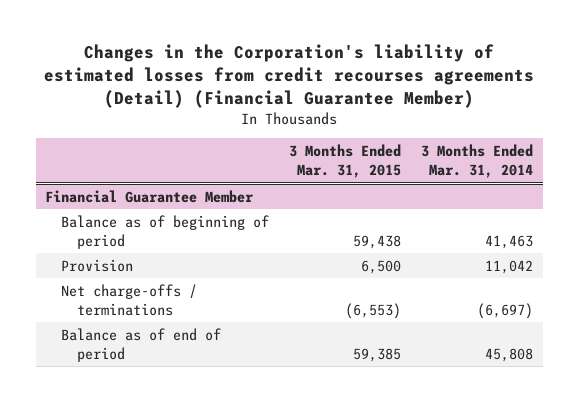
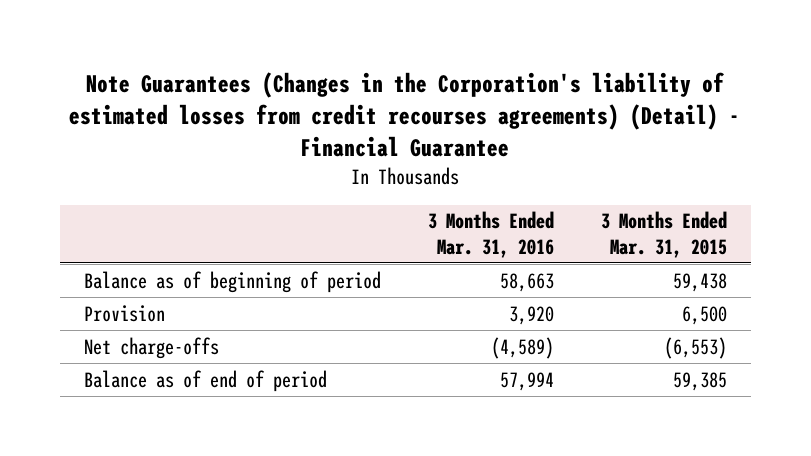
- Changes in the Corporation's liability of estimated losses from credit recourses agreements (Detail) (Financial Guarantee Member)
+ Note Guarantees (Changes in the Corporation's liability of estimated losses from credit recourses agreements) (Detail) - Financial Guarantee
- | 3 Months Ended Mar. 31, 2015 | 3 Months Ended Mar. 31, 2014
+ | 3 Months Ended Mar. 31, 2016 | 3 Months Ended Mar. 31, 2015
- Financial Guarantee Member
- Net charge-offs / terminations | (6,553) | (6,697)
+ Net charge-offs | (4,589) | (6,553)

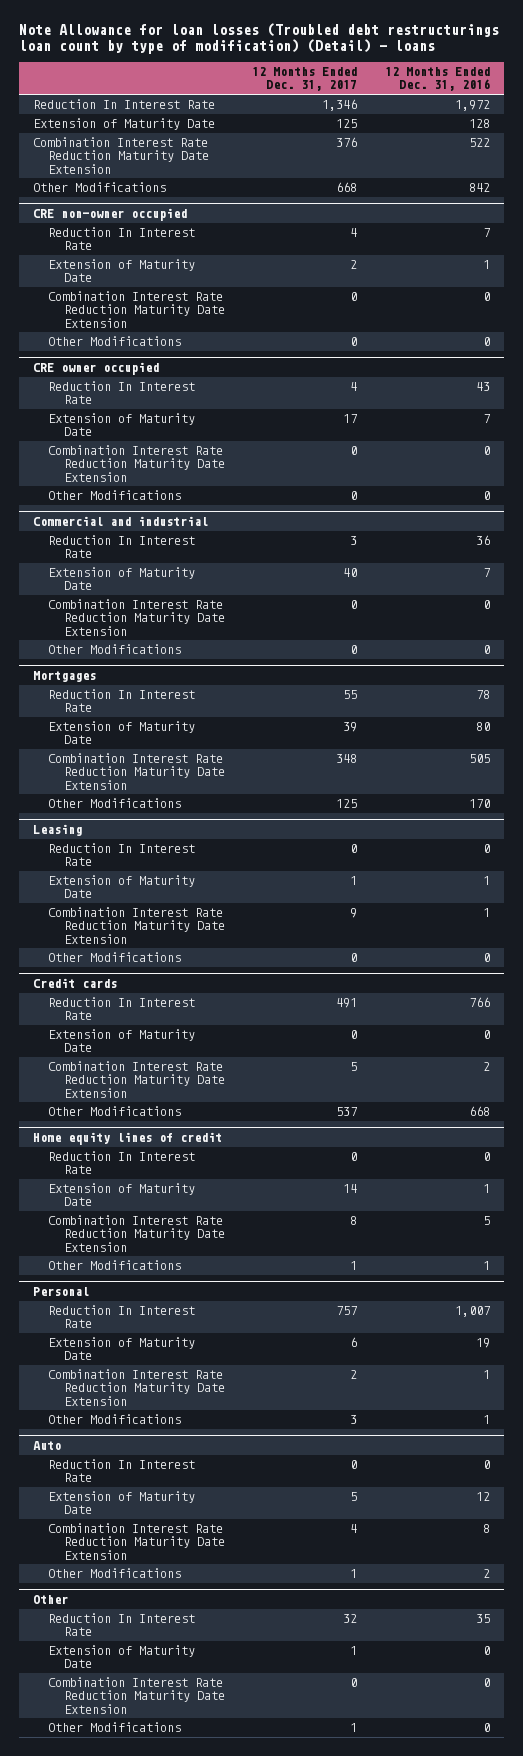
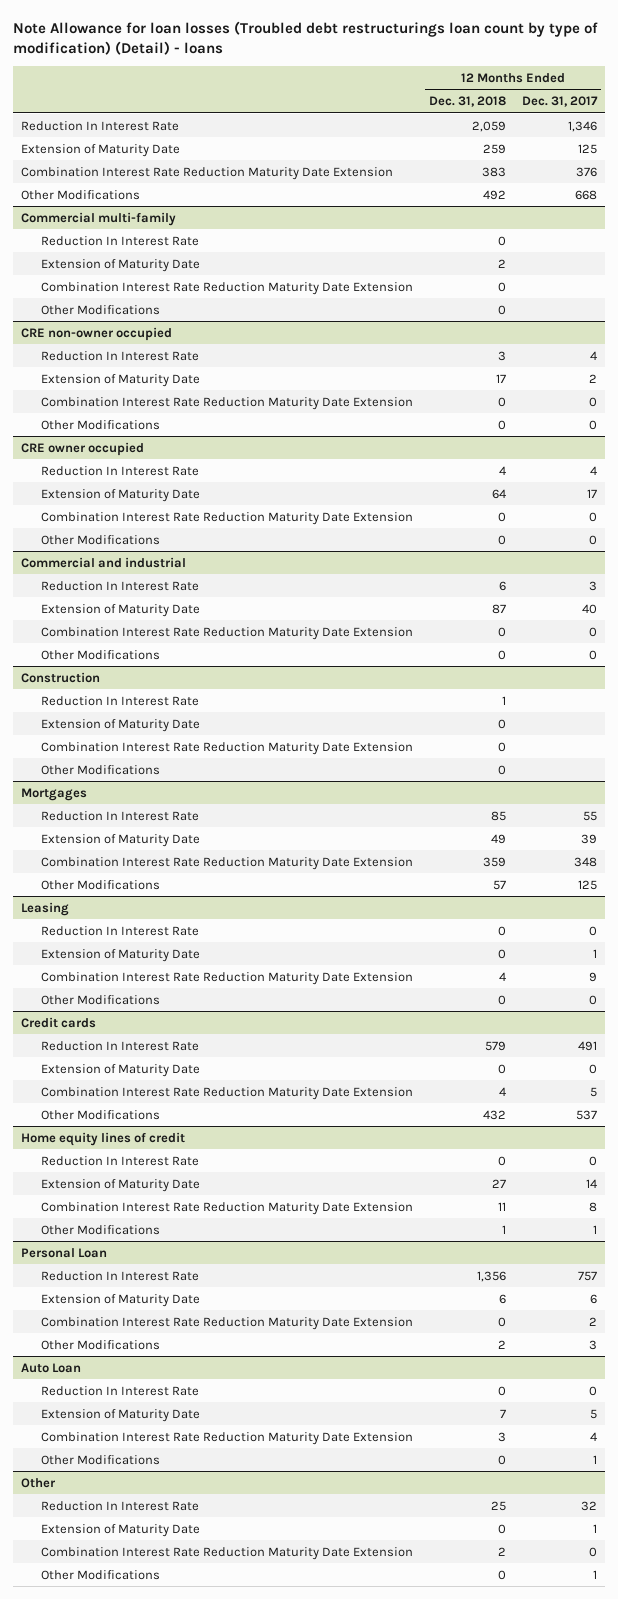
- | 12 Months Ended Dec. 31, 2017 | 12 Months Ended Dec. 31, 2016
+ | 12 Months Ended Dec. 31, 2018 | 12 Months Ended Dec. 31, 2017
+ Commercial multi-family
+ Reduction In Interest Rate | 0 |
+ Extension of Maturity Date | 2 |
+ Combination Interest Rate Reduction Maturity Date Extension | 0 |
+ Other Modifications | 0 |
+ Construction
+ Reduction In Interest Rate | 1 |
+ Extension of Maturity Date | 0 |
+ Combination Interest Rate Reduction Maturity Date Extension | 0 |
+ Other Modifications | 0 |
- Personal
+ Personal Loan
- Auto
+ Auto Loan

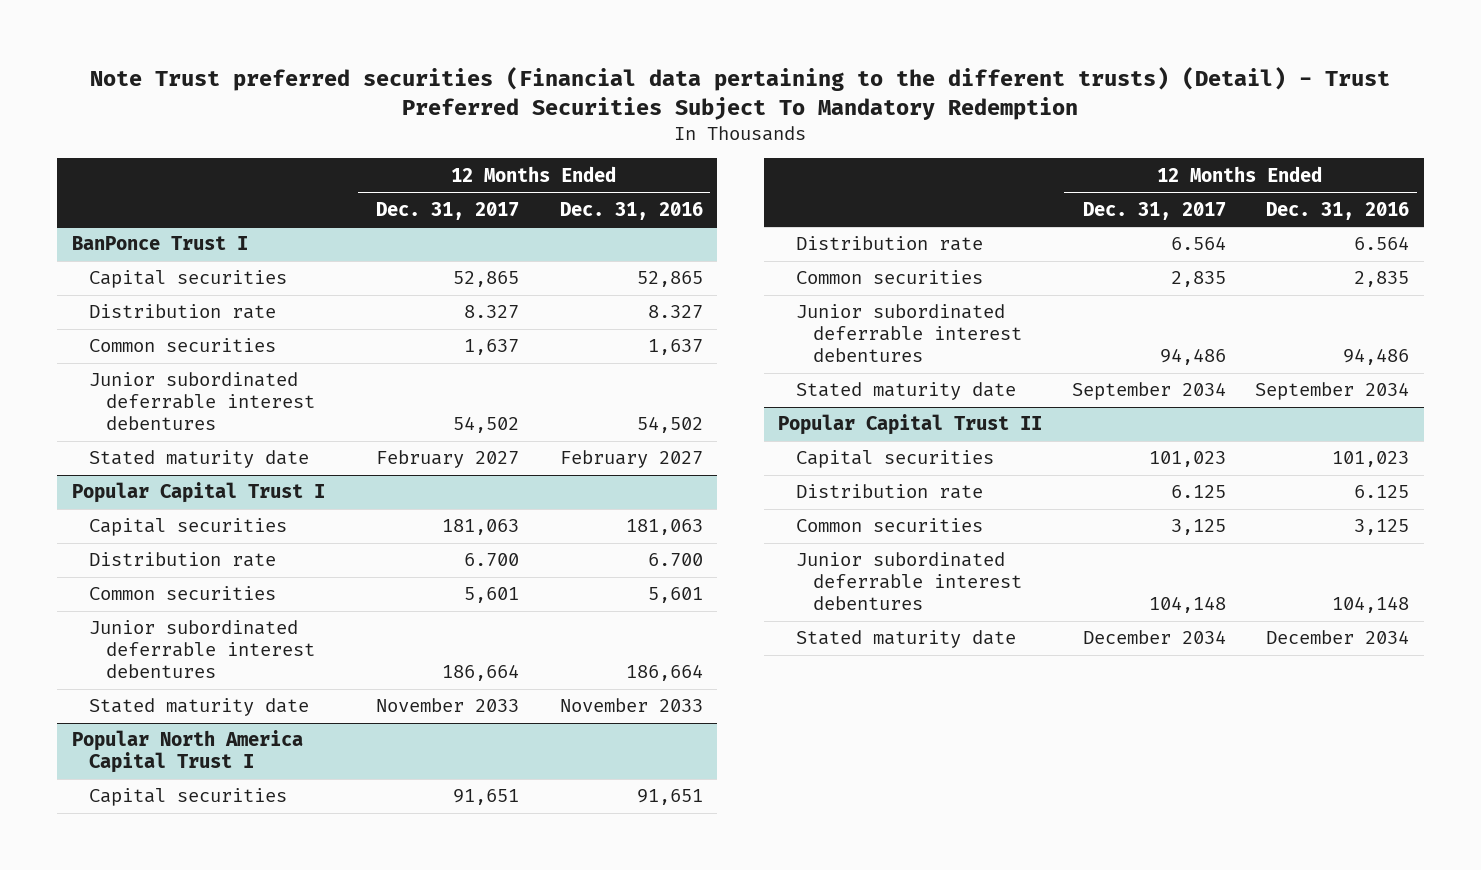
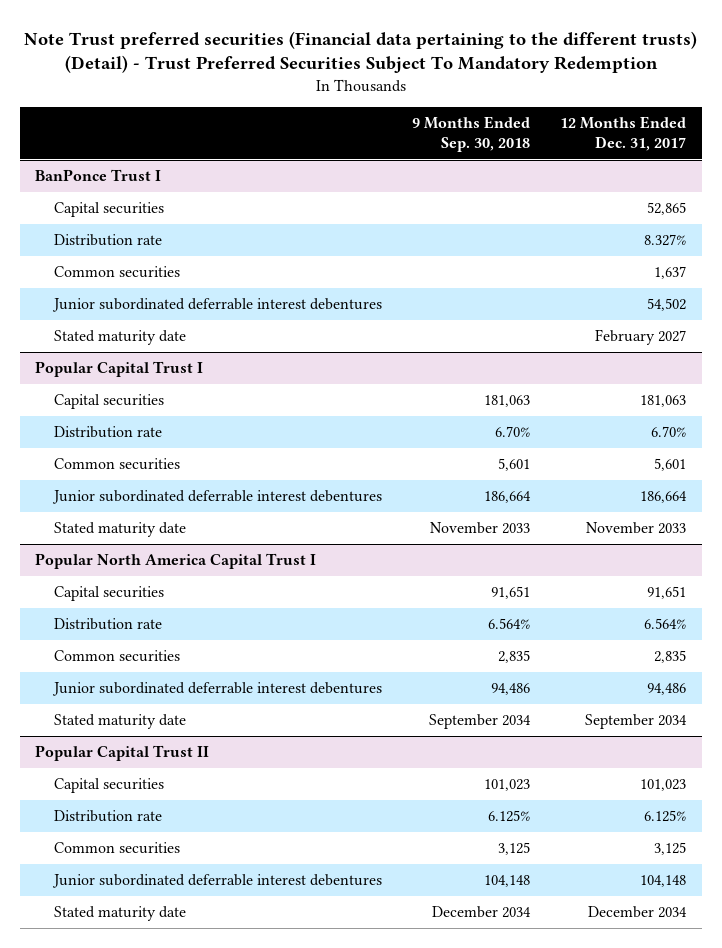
- | 12 Months Ended Dec. 31, 2017 | 12 Months Ended Dec. 31, 2016
+ | 9 Months Ended Sep. 30, 2018 | 12 Months Ended Dec. 31, 2017
@ BanPonce Trust I
- Distribution rate | 8.327 | 8.327
+ Distribution rate | | 8.327%
@ Popular Capital Trust I
- Distribution rate | 6.700 | 6.700
+ Distribution rate | 6.70% | 6.70%
@ Popular North America Capital Trust I
- Distribution rate | 6.564 | 6.564
+ Distribution rate | 6.564% | 6.564%
@ Popular Capital Trust II
- Distribution rate | 6.125 | 6.125
+ Distribution rate | 6.125% | 6.125%

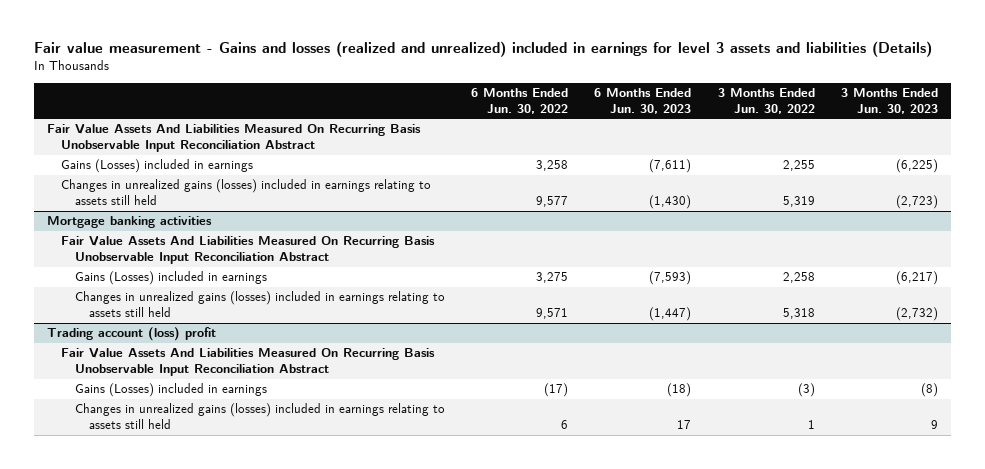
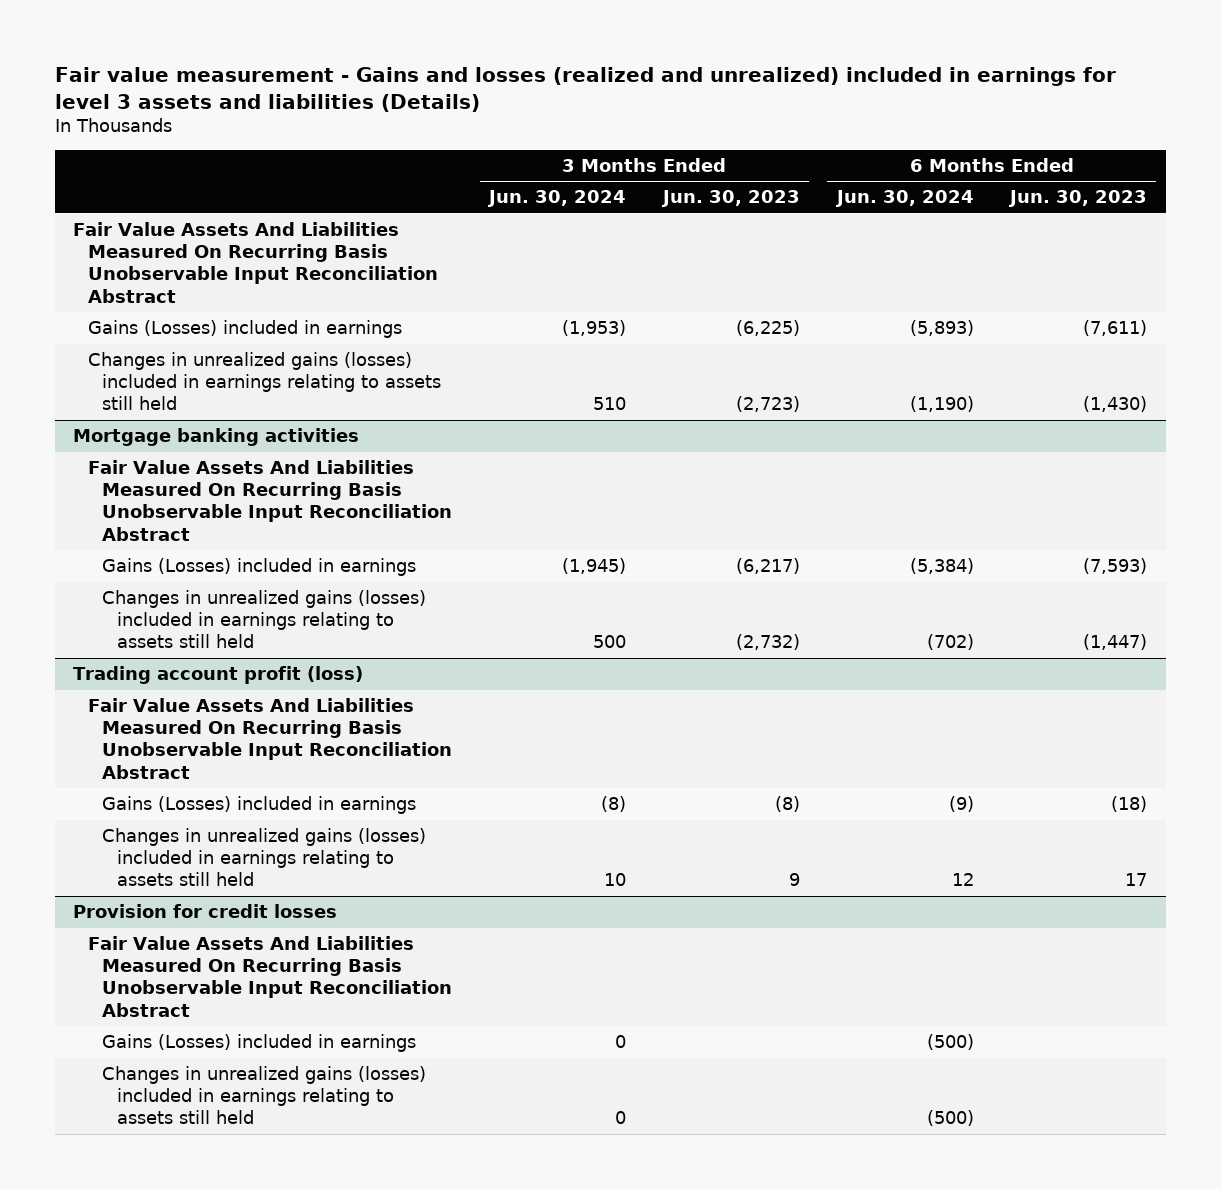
- | 6 Months Ended Jun. 30, 2022 | 6 Months Ended Jun. 30, 2023 | 3 Months Ended Jun. 30, 2022 | 3 Months Ended Jun. 30, 2023
+ | 3 Months Ended Jun. 30, 2024 | 3 Months Ended Jun. 30, 2023 | 6 Months Ended Jun. 30, 2024 | 6 Months Ended Jun. 30, 2023
- Trading account (loss) profit
+ Trading account profit (loss)
+ Provision for credit losses
+ Fair Value Assets And Liabilities Measured On Recurring Basis Unobservable Input Reconciliation Abstract
+ Gains (Losses) included in earnings | 0 | | (500) |
+ Changes in unrealized gains (losses) included in earnings relating to assets still held | 0 | | (500) |

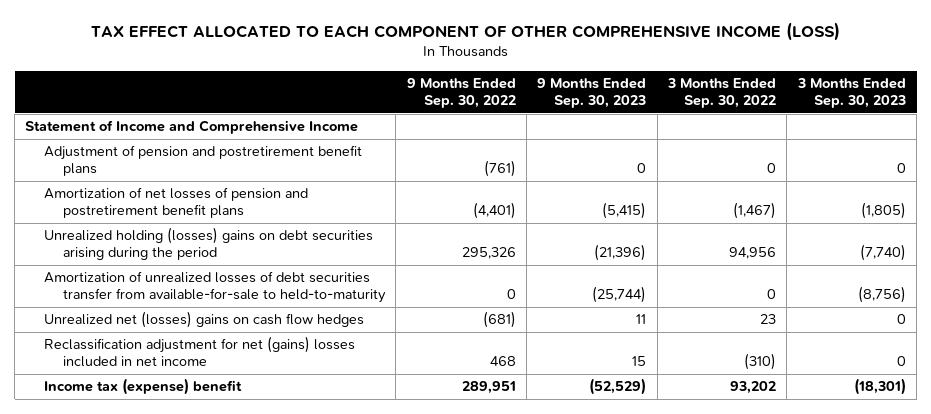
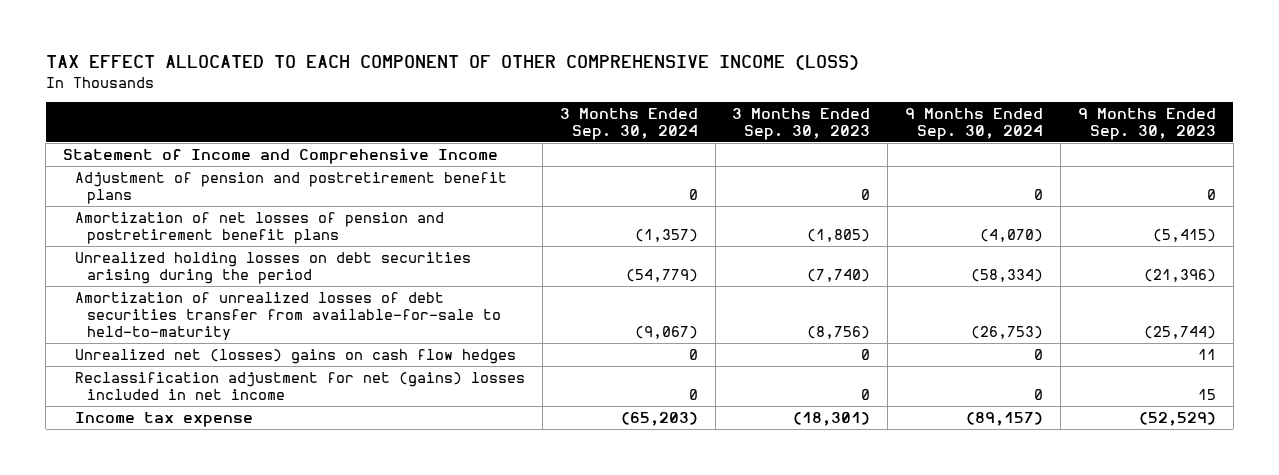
- | 9 Months Ended Sep. 30, 2022 | 9 Months Ended Sep. 30, 2023 | 3 Months Ended Sep. 30, 2022 | 3 Months Ended Sep. 30, 2023
+ | 3 Months Ended Sep. 30, 2024 | 3 Months Ended Sep. 30, 2023 | 9 Months Ended Sep. 30, 2024 | 9 Months Ended Sep. 30, 2023
- Unrealized holding (losses) gains on debt securities arising during the period | 295,326 | (21,396) | 94,956 | (7,740)
+ Unrealized holding losses on debt securities arising during the period | (54,779) | (7,740) | (58,334) | (21,396)
- Income tax (expense) benefit | 289,951 | (52,529) | 93,202 | (18,301)
+ Income tax expense | (65,203) | (18,301) | (89,157) | (52,529)

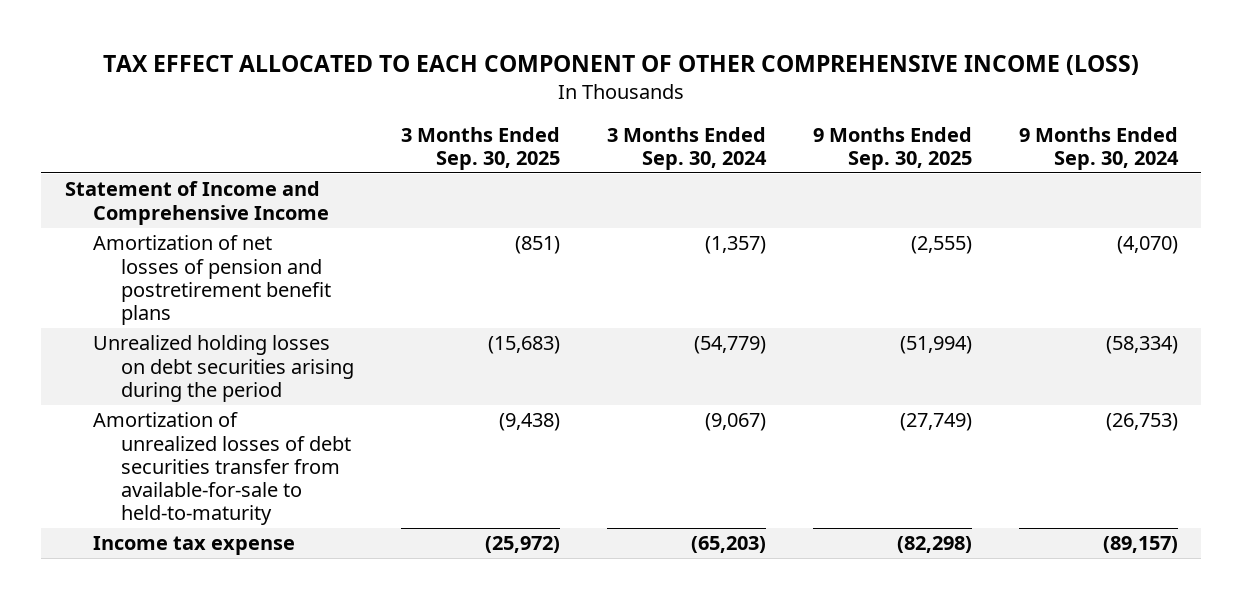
- | 3 Months Ended Sep. 30, 2024 | 3 Months Ended Sep. 30, 2023 | 9 Months Ended Sep. 30, 2024 | 9 Months Ended Sep. 30, 2023
+ | 3 Months Ended Sep. 30, 2025 | 3 Months Ended Sep. 30, 2024 | 9 Months Ended Sep. 30, 2025 | 9 Months Ended Sep. 30, 2024
- Adjustment of pension and postretirement benefit plans | 0 | 0 | 0 | 0
- Unrealized net (losses) gains on cash flow hedges | 0 | 0 | 0 | 11
- Reclassification adjustment for net (gains) losses included in net income | 0 | 0 | 0 | 15

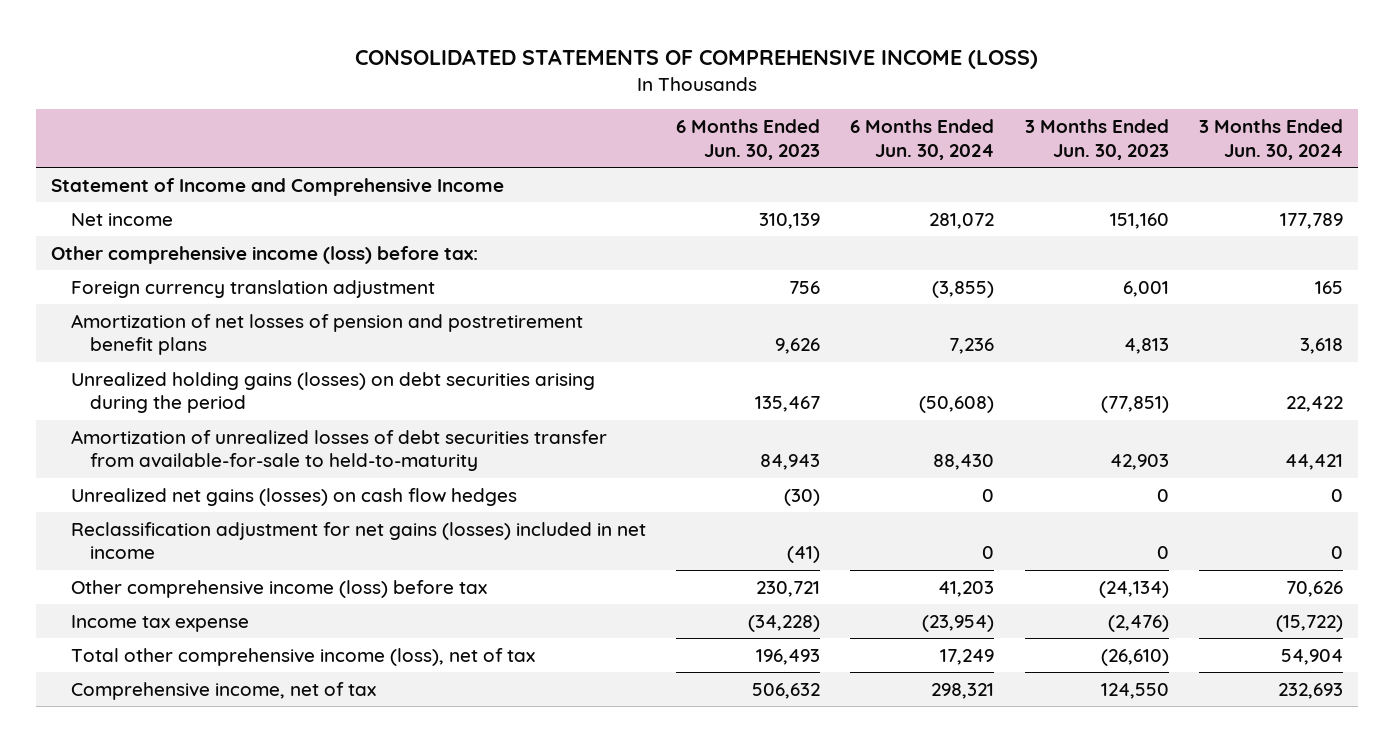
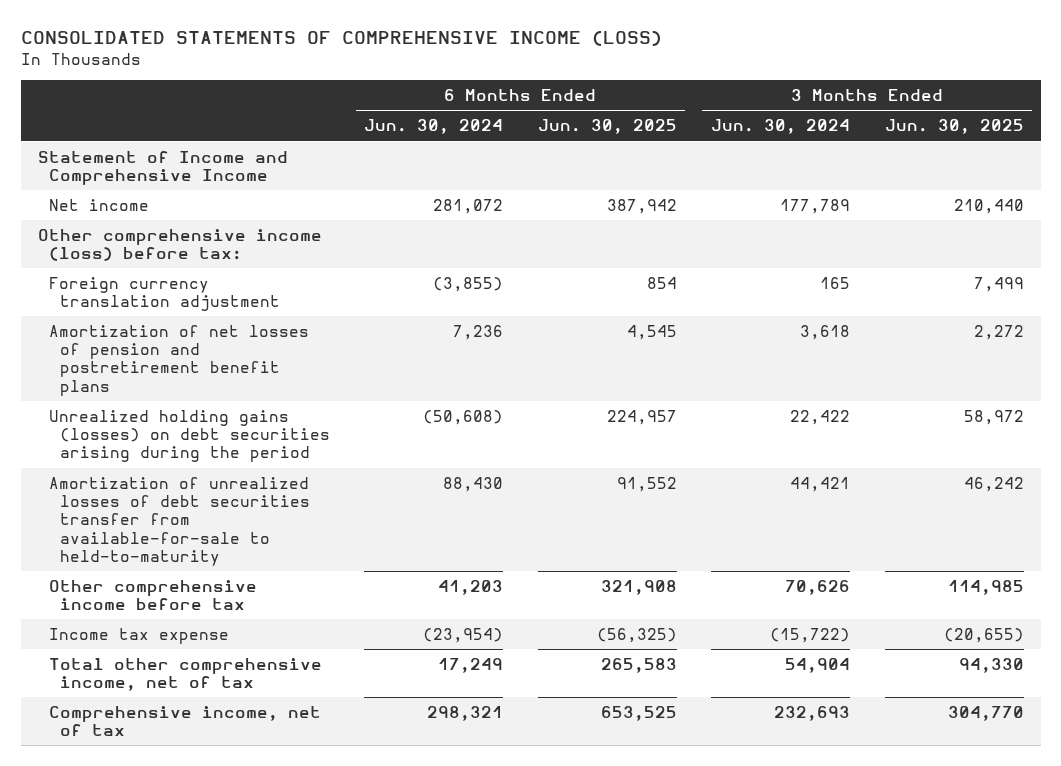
- | 6 Months Ended Jun. 30, 2023 | 6 Months Ended Jun. 30, 2024 | 3 Months Ended Jun. 30, 2023 | 3 Months Ended Jun. 30, 2024
+ | 6 Months Ended Jun. 30, 2024 | 6 Months Ended Jun. 30, 2025 | 3 Months Ended Jun. 30, 2024 | 3 Months Ended Jun. 30, 2025
- Unrealized net gains (losses) on cash flow hedges | (30) | 0 | 0 | 0
- Reclassification adjustment for net gains (losses) included in net income | (41) | 0 | 0 | 0
- Other comprehensive income (loss) before tax | 230,721 | 41,203 | (24,134) | 70,626
+ Other comprehensive income before tax | 41,203 | 321,908 | 70,626 | 114,985
- Total other comprehensive income (loss), net of tax | 196,493 | 17,249 | (26,610) | 54,904
+ Total other comprehensive income, net of tax | 17,249 | 265,583 | 54,904 | 94,330

